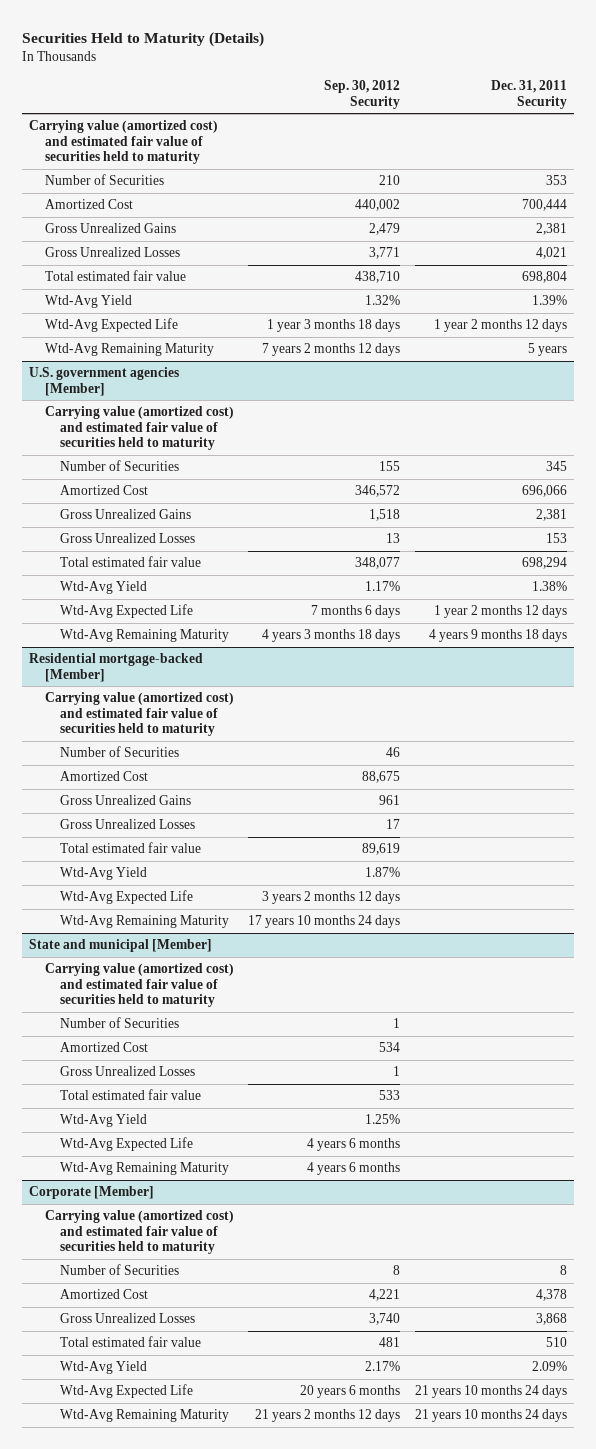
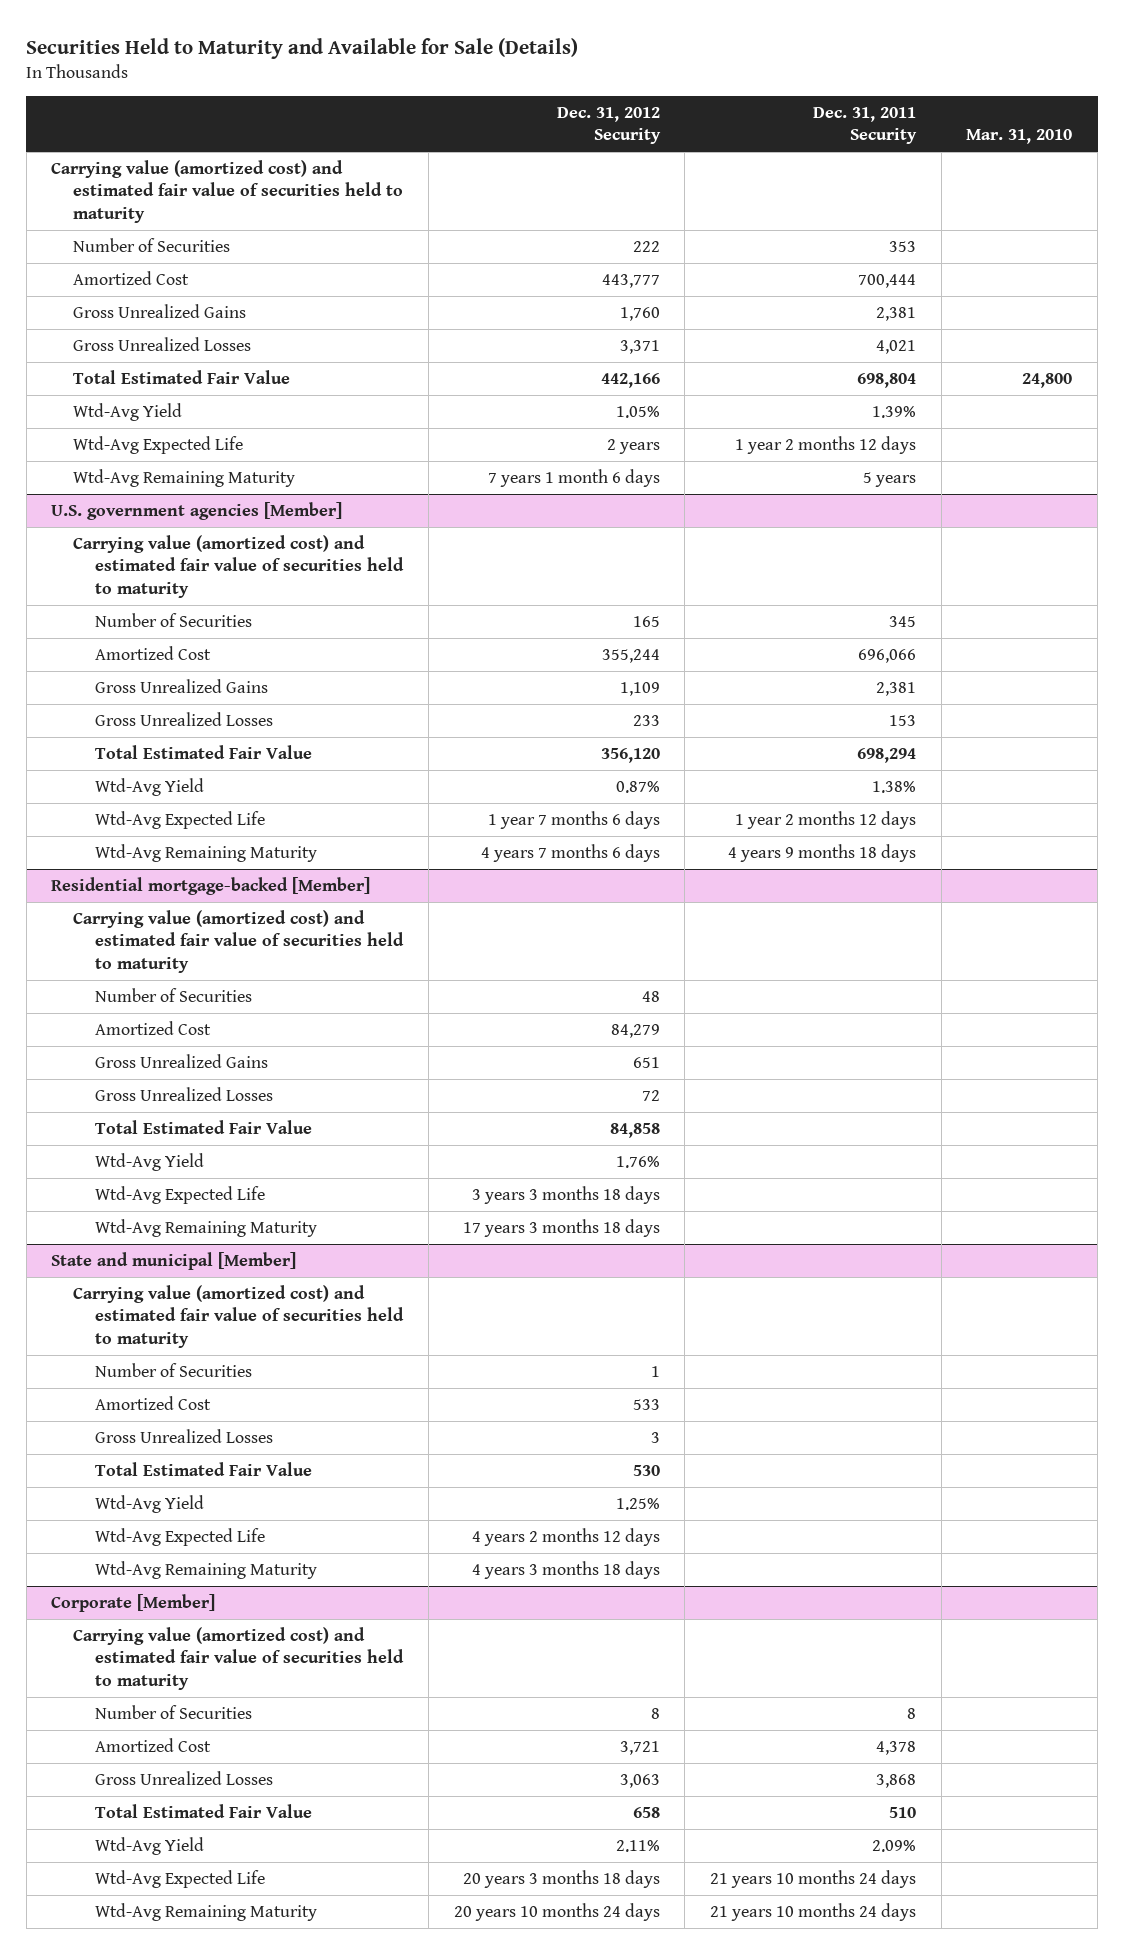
- Securities Held to Maturity (Details)
+ Securities Held to Maturity and Available for Sale (Details)
- | Sep. 30, 2012 Security | Dec. 31, 2011 Security
+ | Dec. 31, 2012 Security | Dec. 31, 2011 Security | Mar. 31, 2010
- Total estimated fair value | 438,710 | 698,804
+ Total Estimated Fair Value | 442,166 | 698,804 | 24,800
@ U.S. government agencies [Member]
- Total estimated fair value | 348,077 | 698,294
+ Total Estimated Fair Value | 356,120 | 698,294 |
@ Residential mortgage-backed [Member]
- Total estimated fair value | 89,619 |
+ Total Estimated Fair Value | 84,858 | |
@ State and municipal [Member]
- Total estimated fair value | 533 |
+ Total Estimated Fair Value | 530 | |
@ Corporate [Member]
- Total estimated fair value | 481 | 510
+ Total Estimated Fair Value | 658 | 510 |

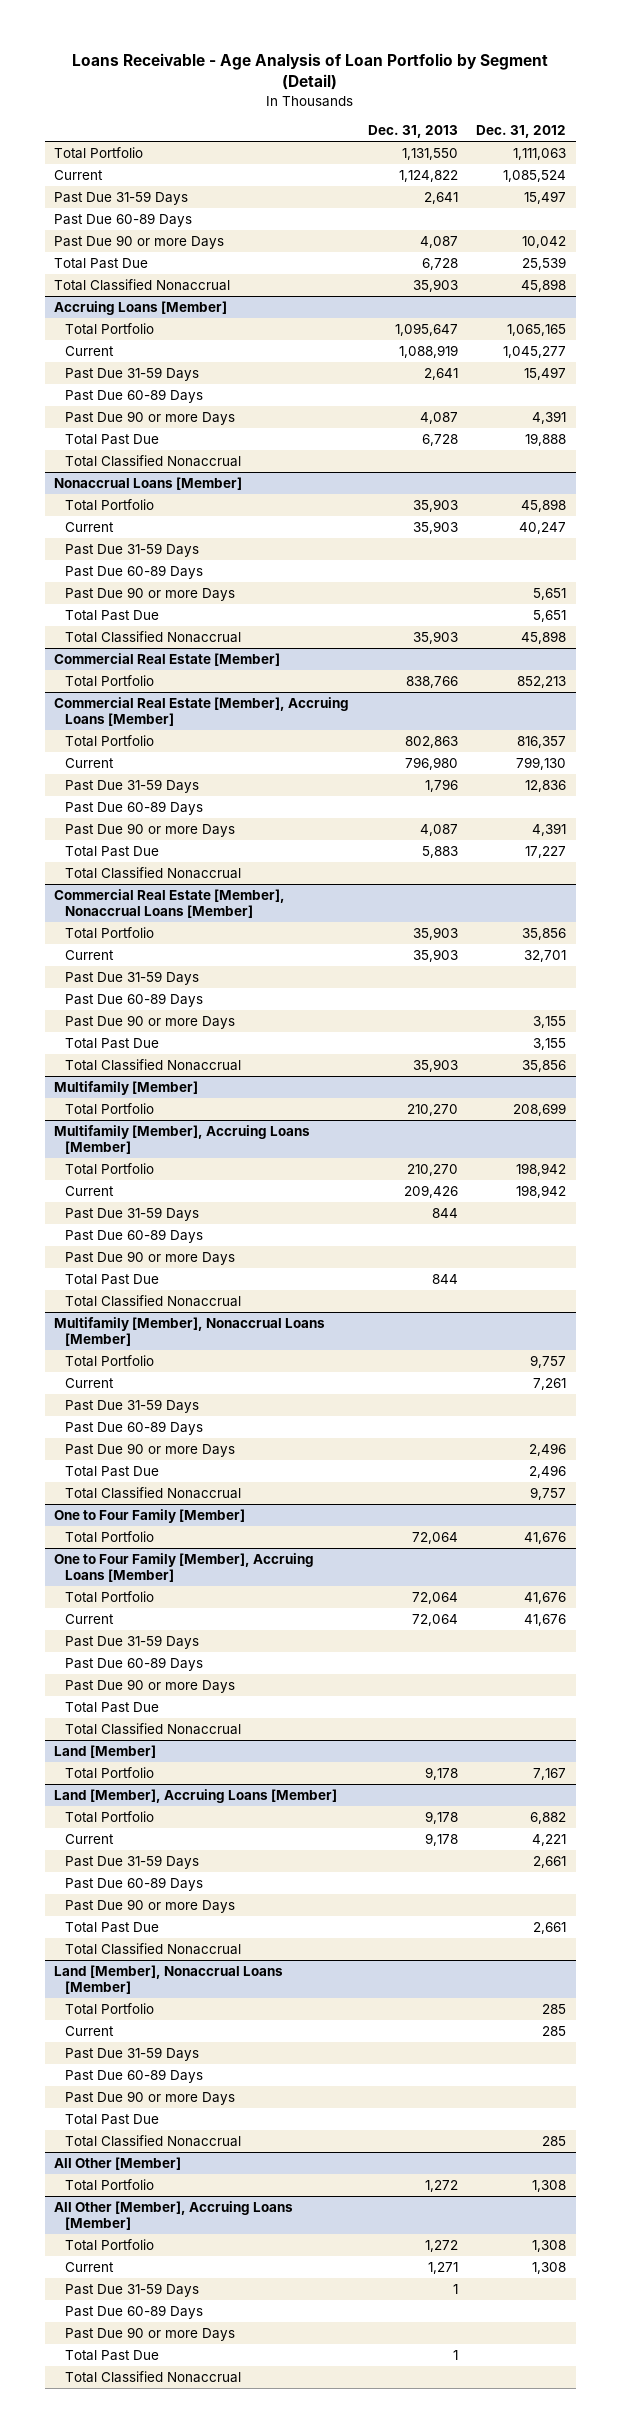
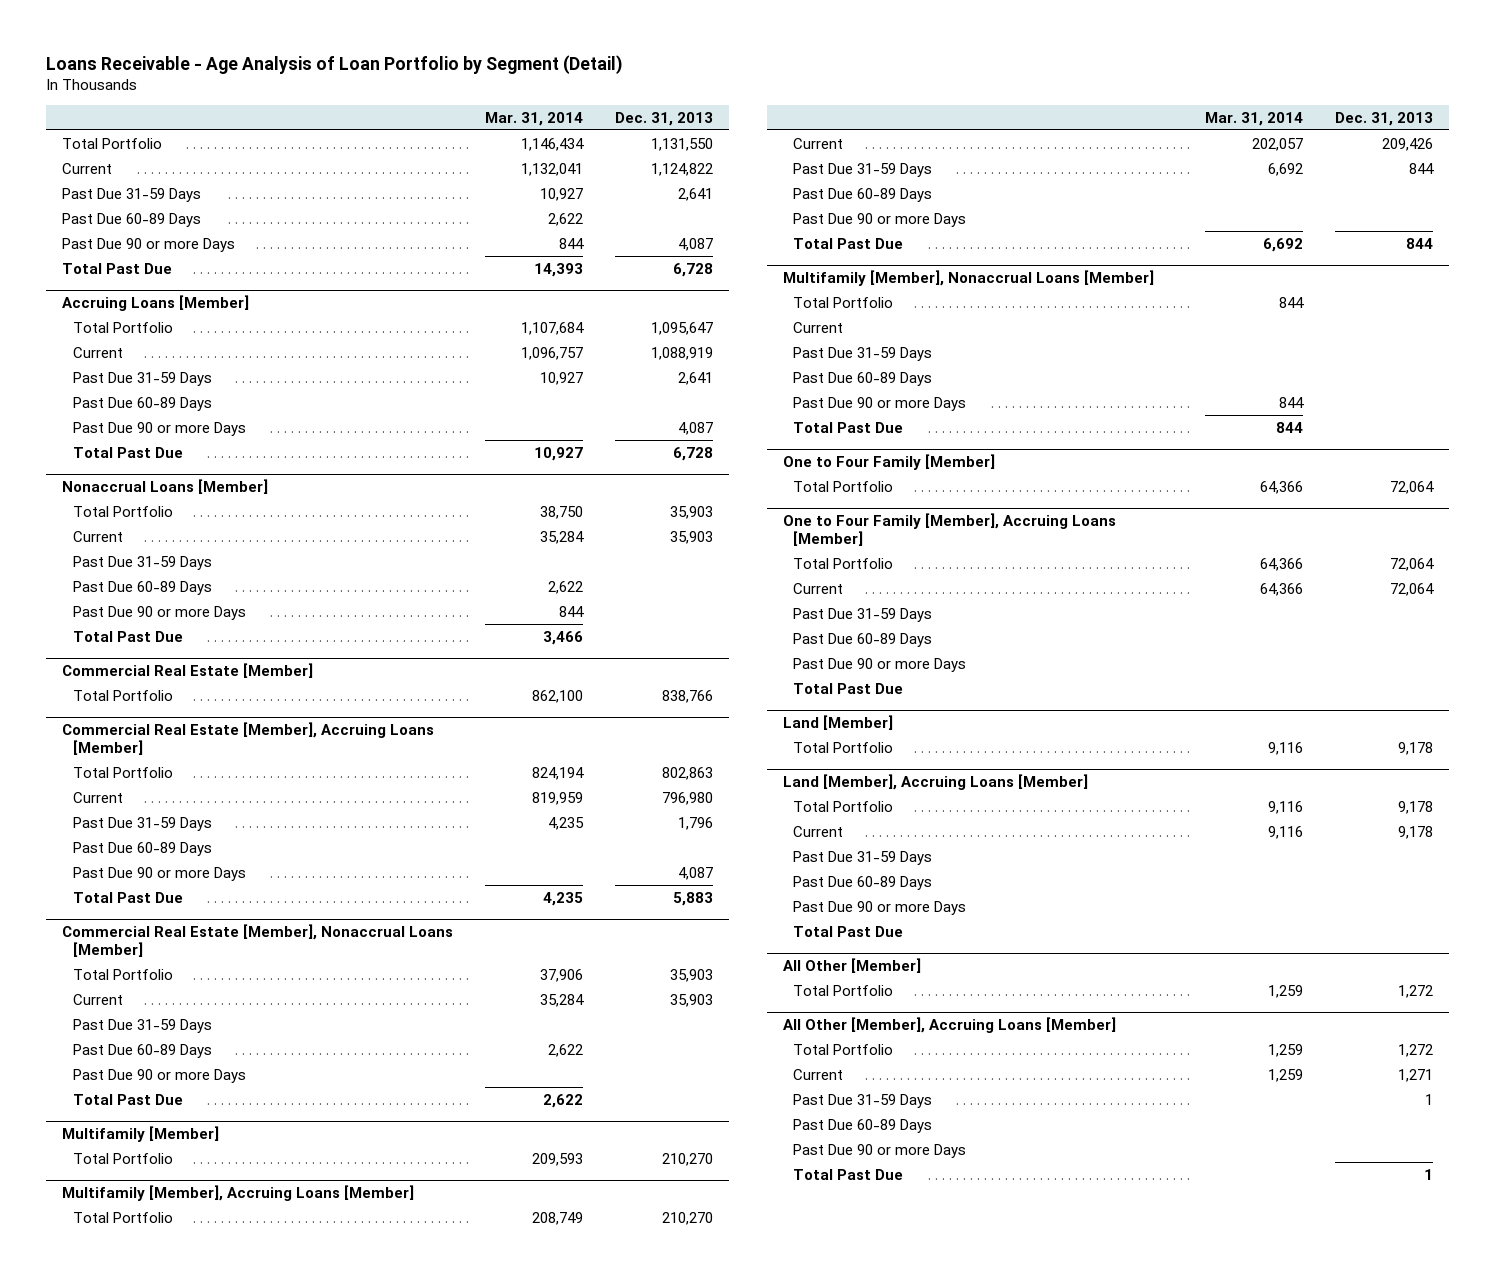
- | Dec. 31, 2013 | Dec. 31, 2012
+ | Mar. 31, 2014 | Dec. 31, 2013
- Total Classified Nonaccrual | 35,903 | 45,898
@ Accruing Loans [Member]
- Total Classified Nonaccrual
@ Nonaccrual Loans [Member]
- Total Classified Nonaccrual | 35,903 | 45,898
@ Commercial Real Estate [Member], Accruing Loans [Member]
- Total Classified Nonaccrual
@ Commercial Real Estate [Member], Nonaccrual Loans [Member]
- Total Classified Nonaccrual | 35,903 | 35,856
@ Multifamily [Member], Accruing Loans [Member]
- Total Classified Nonaccrual
@ Multifamily [Member], Nonaccrual Loans [Member]
- Total Classified Nonaccrual | | 9,757
@ One to Four Family [Member], Accruing Loans [Member]
- Total Classified Nonaccrual
@ Land [Member], Accruing Loans [Member]
- Total Classified Nonaccrual
- Land [Member], Nonaccrual Loans [Member]
- Total Portfolio | | 285
- Current | | 285
- Past Due 31-59 Days
- Past Due 60-89 Days
- Past Due 90 or more Days
- Total Past Due
- Total Classified Nonaccrual | | 285
@ All Other [Member], Accruing Loans [Member]
- Total Classified Nonaccrual

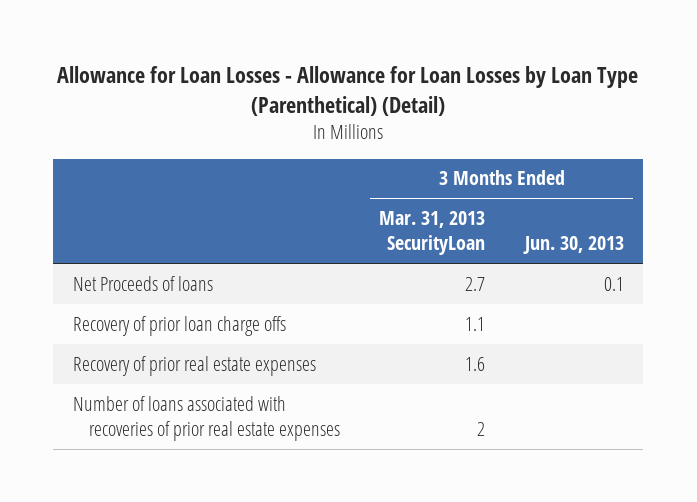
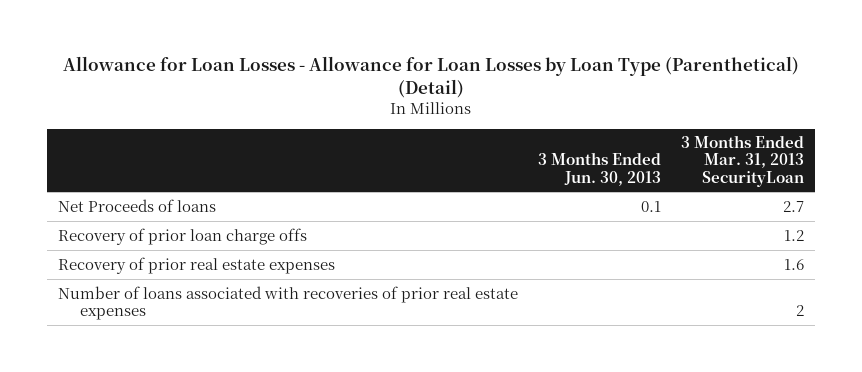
- | 3 Months Ended Mar. 31, 2013 SecurityLoan | 3 Months Ended Jun. 30, 2013
+ | 3 Months Ended Jun. 30, 2013 | 3 Months Ended Mar. 31, 2013 SecurityLoan
- Recovery of prior loan charge offs | 1.1 |
+ Recovery of prior loan charge offs | | 1.2

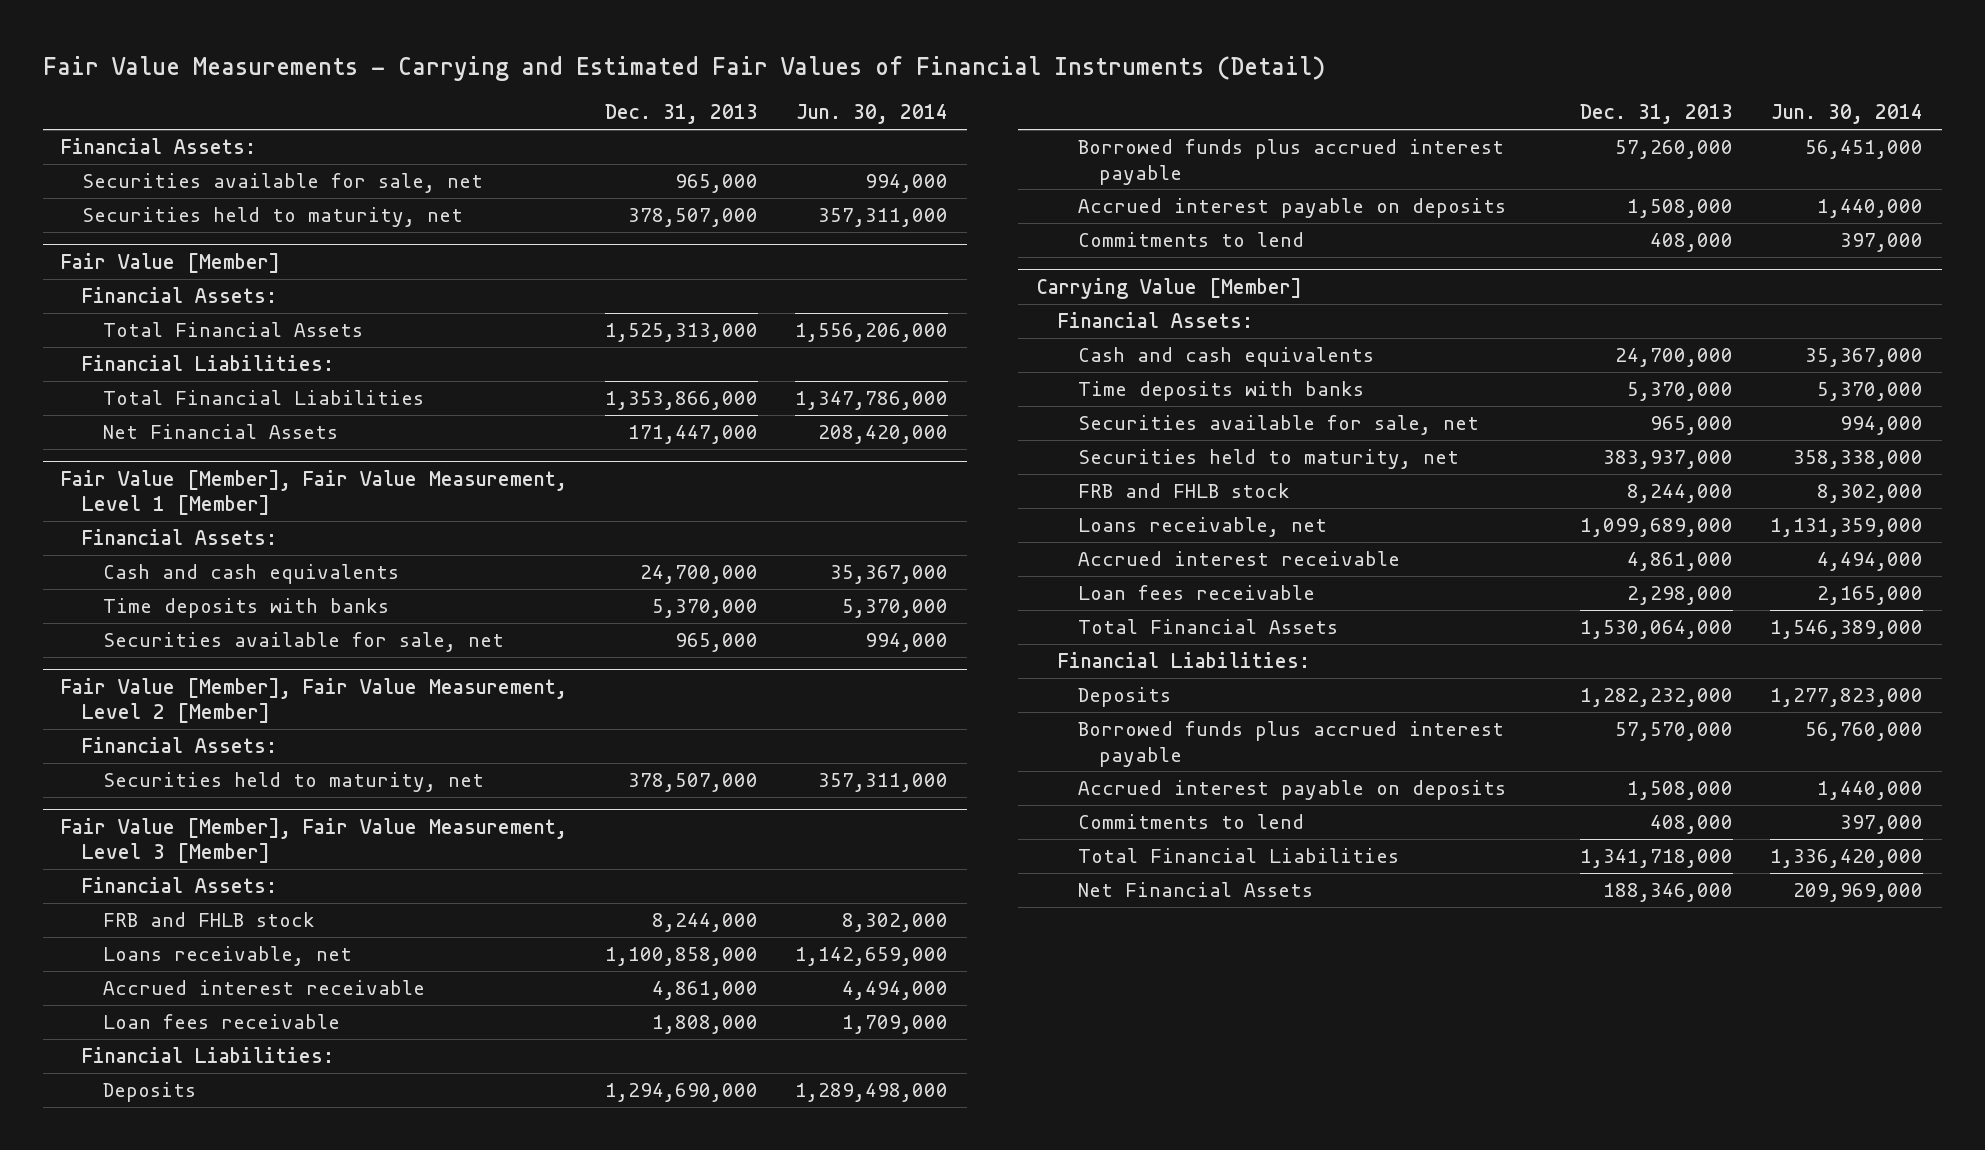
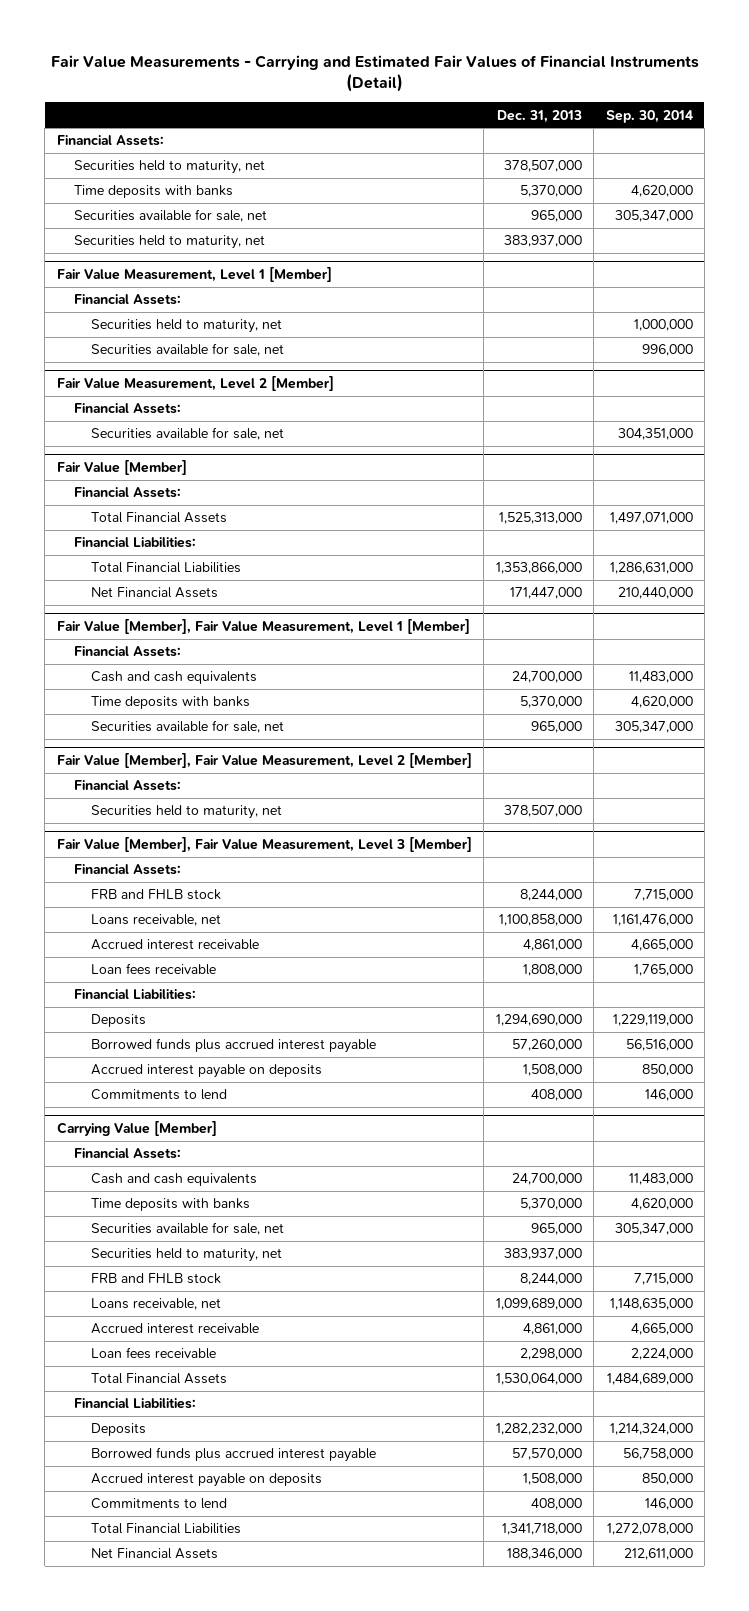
- | Dec. 31, 2013 | Jun. 30, 2014
+ | Dec. 31, 2013 | Sep. 30, 2014
+ Time deposits with banks | 5,370,000 | 4,620,000
moved down: Securities available for sale, net | 965,000 | 305,347,000
+ Securities held to maturity, net | 383,937,000 |
+ Fair Value Measurement, Level 1 [Member]
+ Financial Assets:
+ Securities held to maturity, net | | 1,000,000
+ Securities available for sale, net | | 996,000
+ Fair Value Measurement, Level 2 [Member]
+ Financial Assets:
+ Securities available for sale, net | | 304,351,000

